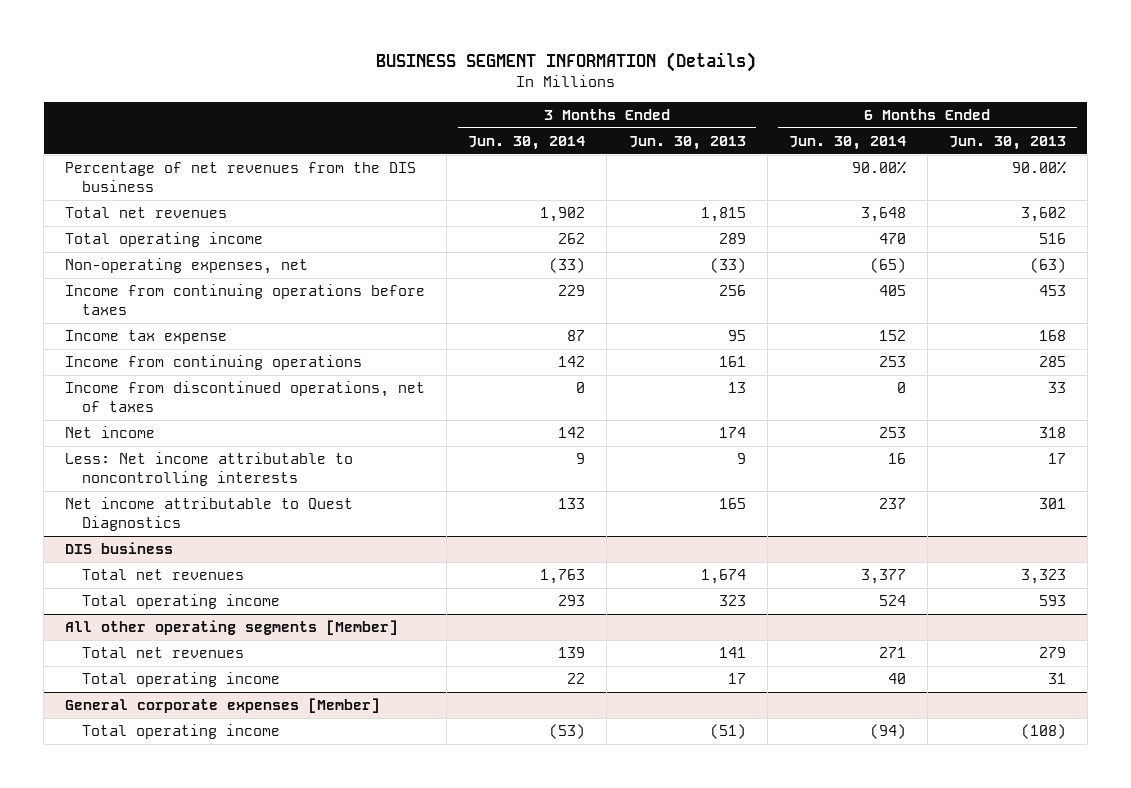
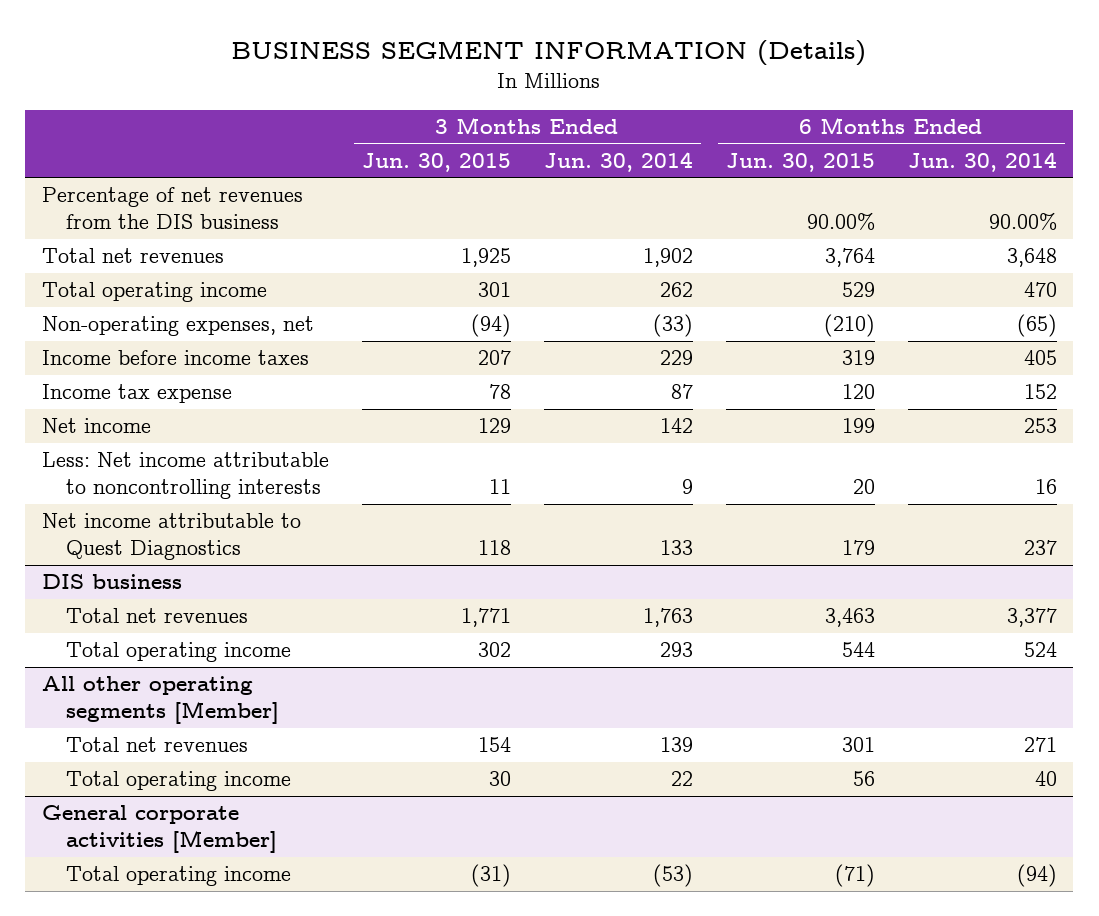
- | 3 Months Ended Jun. 30, 2014 | 3 Months Ended Jun. 30, 2013 | 6 Months Ended Jun. 30, 2014 | 6 Months Ended Jun. 30, 2013
+ | 3 Months Ended Jun. 30, 2015 | 3 Months Ended Jun. 30, 2014 | 6 Months Ended Jun. 30, 2015 | 6 Months Ended Jun. 30, 2014
- Income from continuing operations before taxes | 229 | 256 | 405 | 453
+ Income before income taxes | 207 | 229 | 319 | 405
- Income from continuing operations | 142 | 161 | 253 | 285
- Income from discontinued operations, net of taxes | 0 | 13 | 0 | 33
- General corporate expenses [Member]
+ General corporate activities [Member]

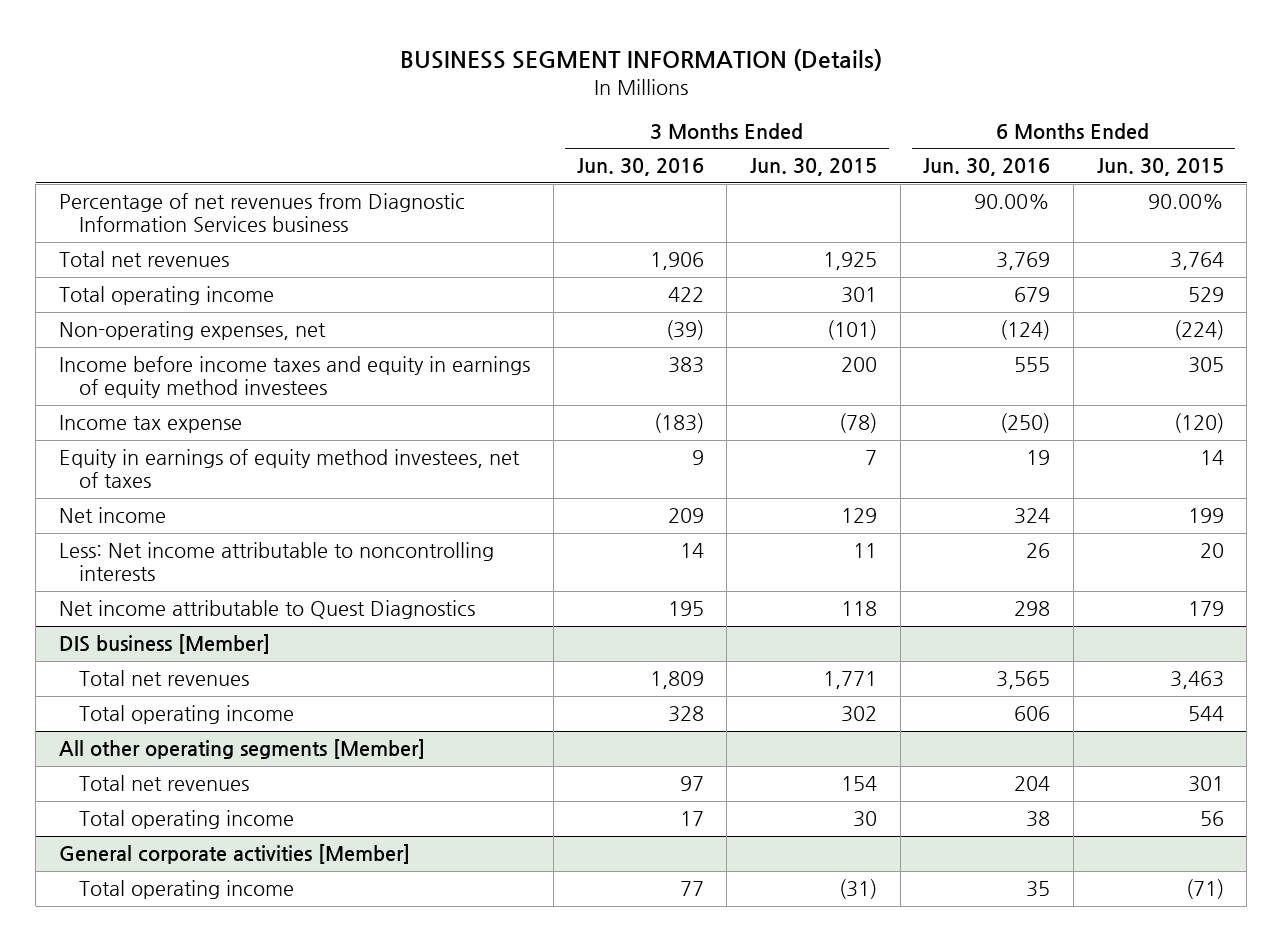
- | 3 Months Ended Jun. 30, 2015 | 3 Months Ended Jun. 30, 2014 | 6 Months Ended Jun. 30, 2015 | 6 Months Ended Jun. 30, 2014
+ | 3 Months Ended Jun. 30, 2016 | 3 Months Ended Jun. 30, 2015 | 6 Months Ended Jun. 30, 2016 | 6 Months Ended Jun. 30, 2015
- Percentage of net revenues from the DIS business | | | 90.00% | 90.00%
+ Percentage of net revenues from Diagnostic Information Services business | | | 90.00% | 90.00%
- Non-operating expenses, net | (94) | (33) | (210) | (65)
- Income before income taxes | 207 | 229 | 319 | 405
- Income tax expense | 78 | 87 | 120 | 152
+ Non-operating expenses, net | (39) | (101) | (124) | (224)
+ Income before income taxes and equity in earnings of equity method investees | 383 | 200 | 555 | 305
+ Income tax expense | (183) | (78) | (250) | (120)
+ Equity in earnings of equity method investees, net of taxes | 9 | 7 | 19 | 14
- DIS business
+ DIS business [Member]

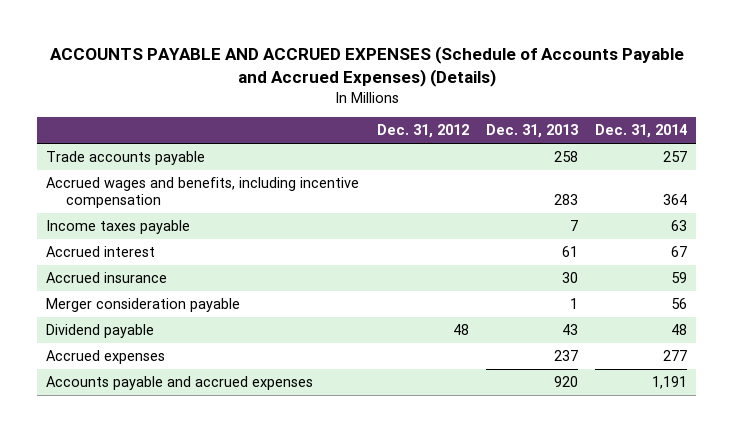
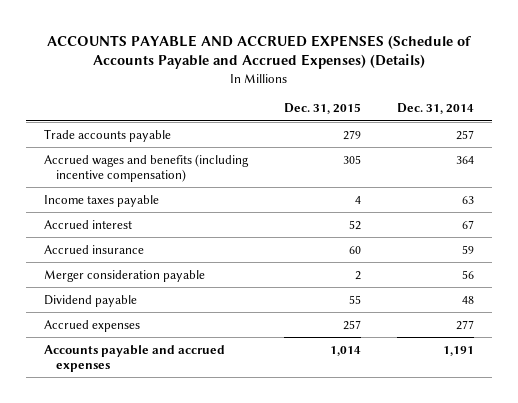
- | Dec. 31, 2012 | Dec. 31, 2013 | Dec. 31, 2014
+ | Dec. 31, 2015 | Dec. 31, 2014
- Accrued wages and benefits, including incentive compensation | | 283 | 364
+ Accrued wages and benefits (including incentive compensation) | 305 | 364

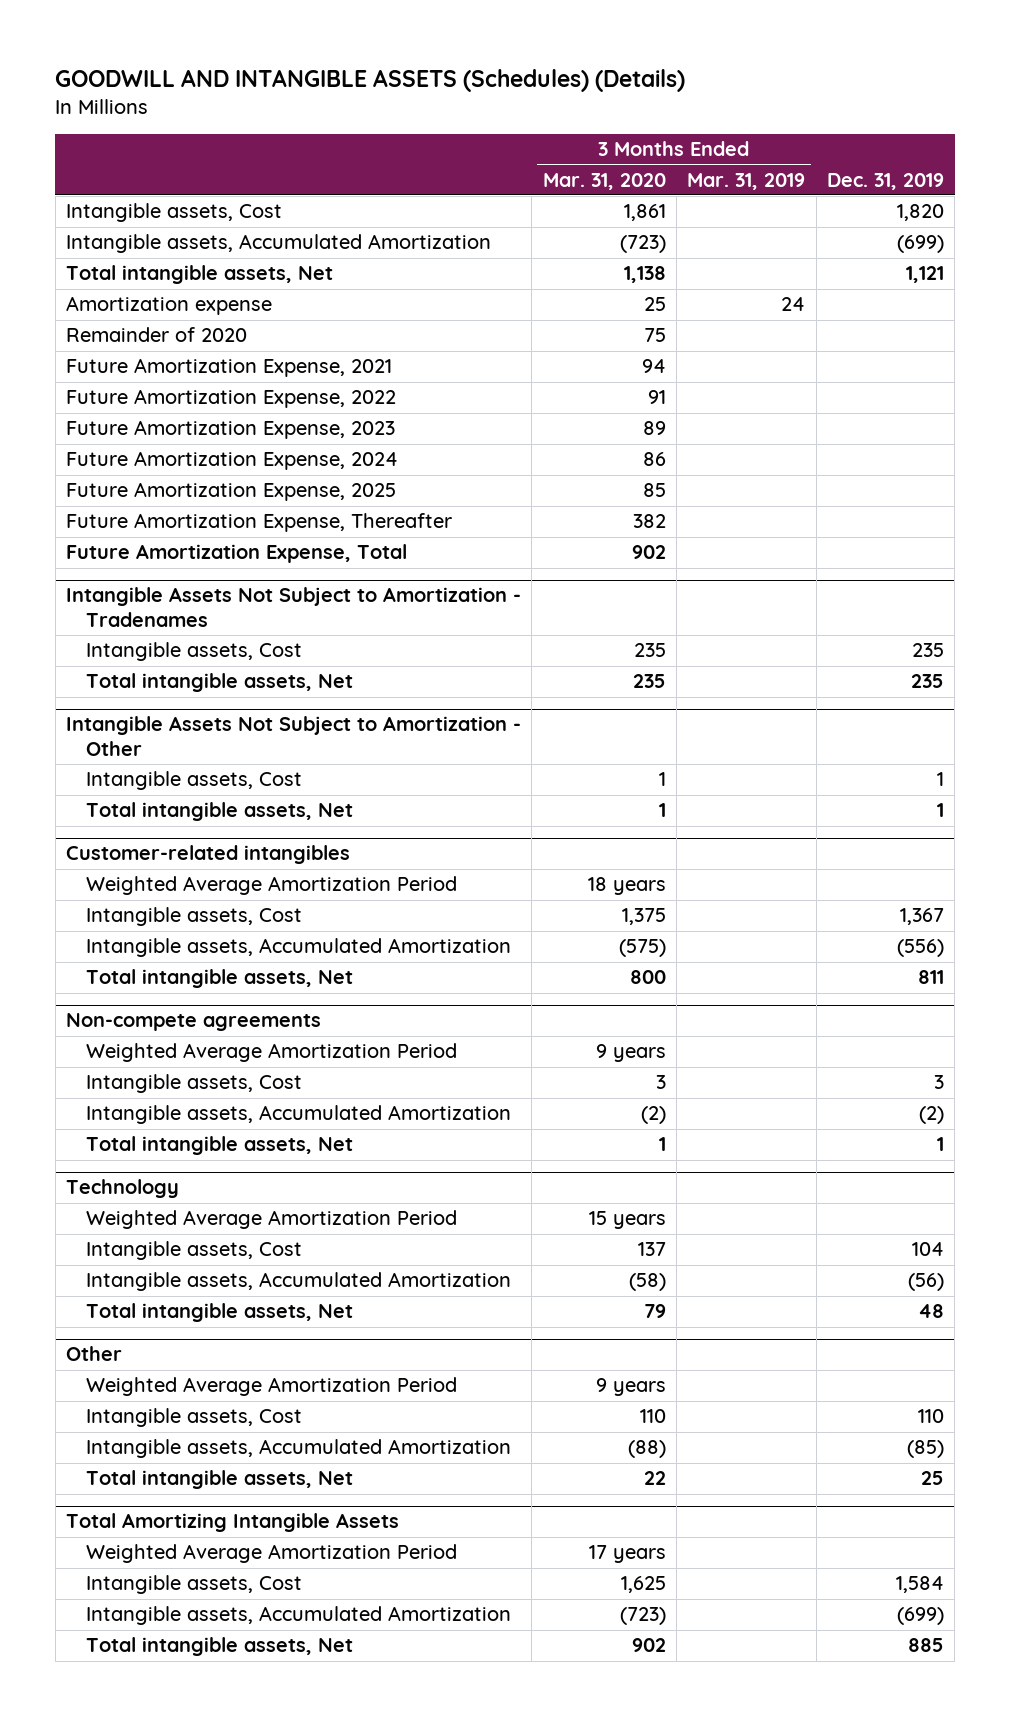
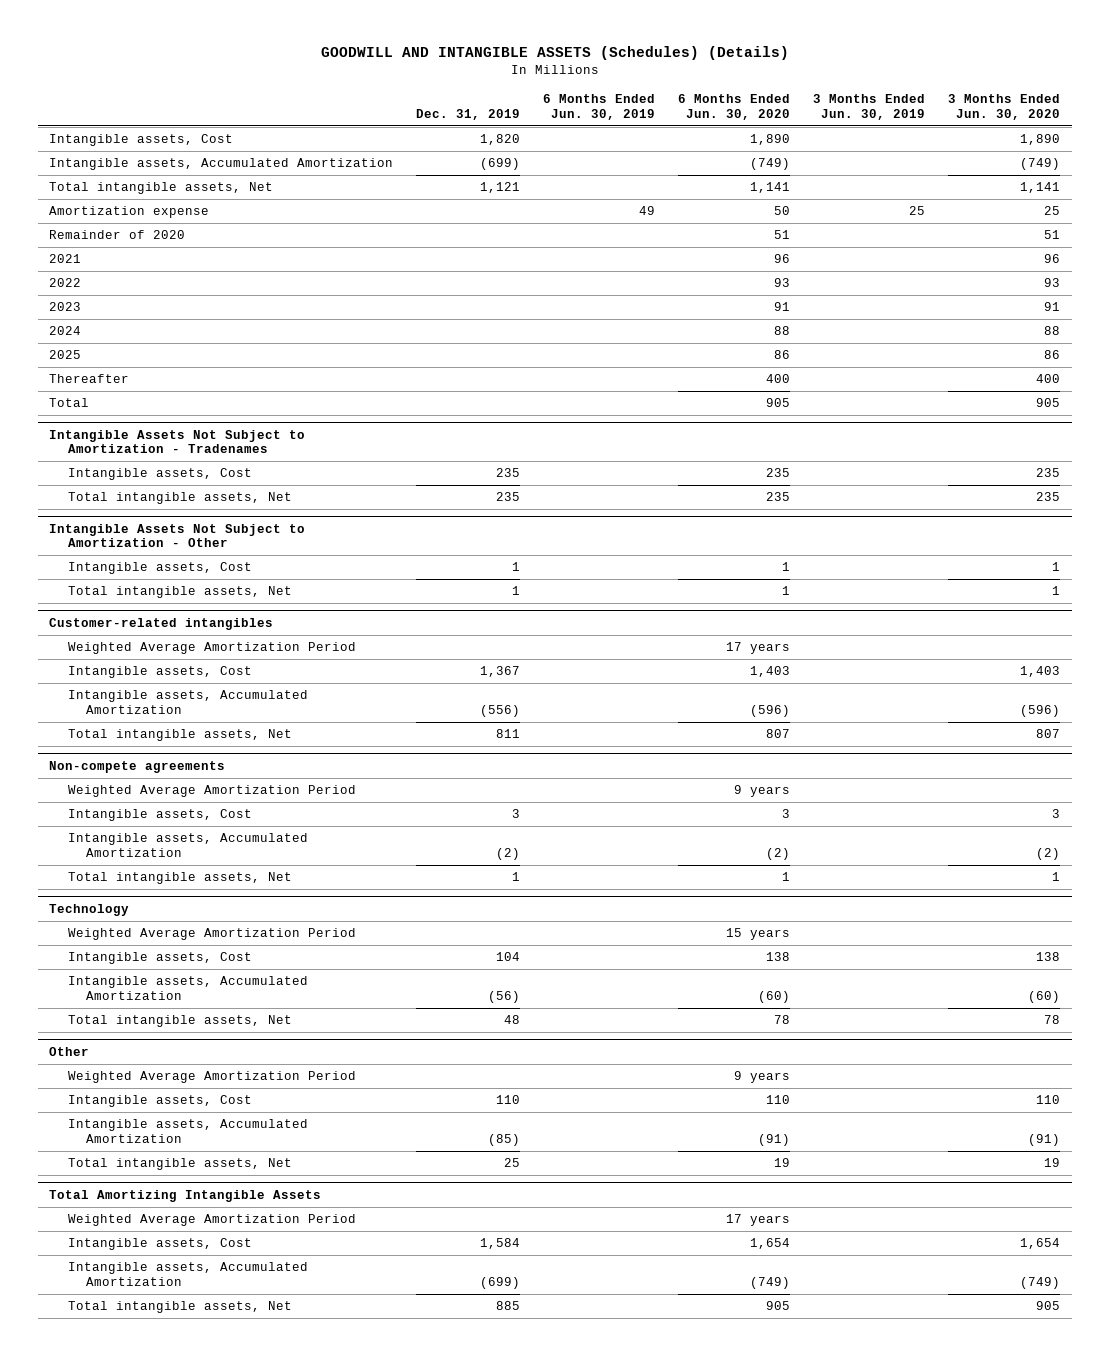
- | 3 Months Ended Mar. 31, 2020 | 3 Months Ended Mar. 31, 2019 | Dec. 31, 2019
+ | Dec. 31, 2019 | 6 Months Ended Jun. 30, 2019 | 6 Months Ended Jun. 30, 2020 | 3 Months Ended Jun. 30, 2019 | 3 Months Ended Jun. 30, 2020
- Future Amortization Expense, 2021 | 94 | |
- Future Amortization Expense, 2022 | 91 | |
- Future Amortization Expense, 2023 | 89 | |
- Future Amortization Expense, 2024 | 86 | |
- Future Amortization Expense, 2025 | 85 | |
- Future Amortization Expense, Thereafter | 382 | |
- Future Amortization Expense, Total | 902 | |
+ 2021 | | | 96 | | 96
+ 2022 | | | 93 | | 93
+ 2023 | | | 91 | | 91
+ 2024 | | | 88 | | 88
+ 2025 | | | 86 | | 86
+ Thereafter | | | 400 | | 400
+ Total | | | 905 | | 905

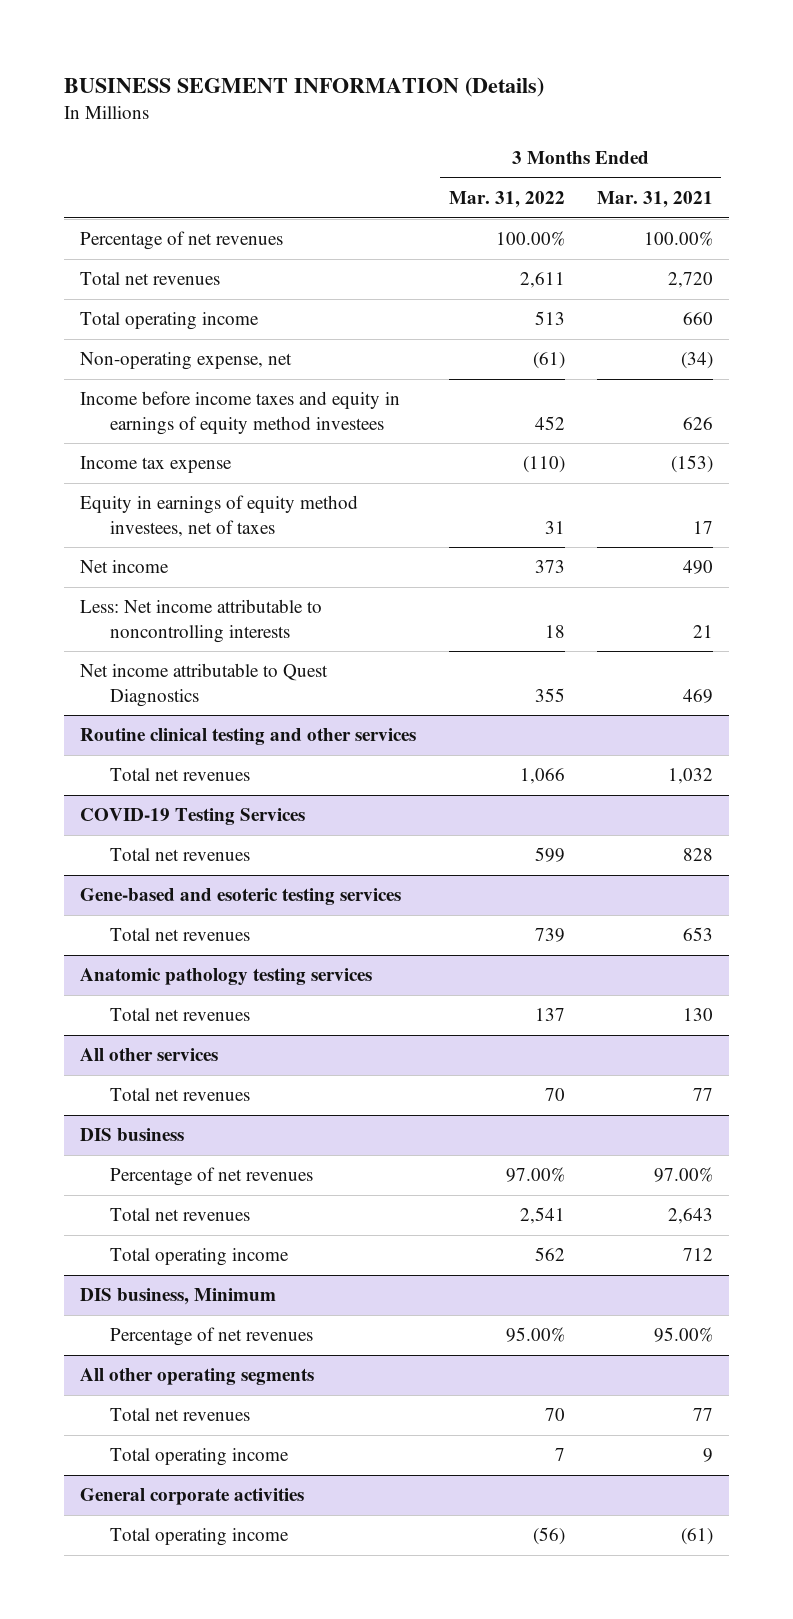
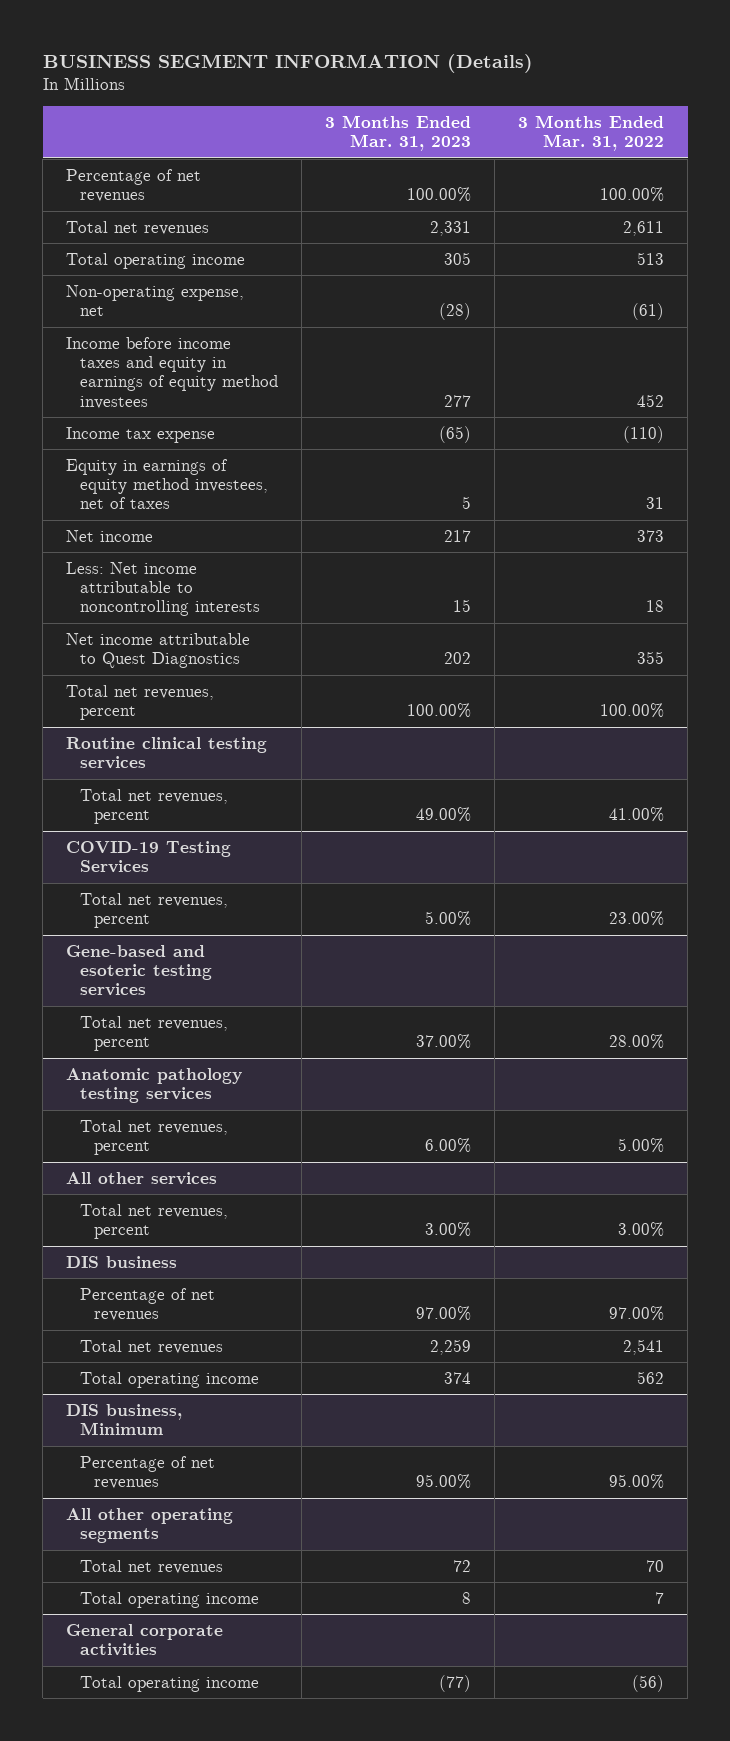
- | 3 Months Ended Mar. 31, 2022 | 3 Months Ended Mar. 31, 2021
+ | 3 Months Ended Mar. 31, 2023 | 3 Months Ended Mar. 31, 2022
- Routine clinical testing and other services
- Total net revenues | 1,066 | 1,032
+ Total net revenues, percent | 100.00% | 100.00%
+ Routine clinical testing services
+ Total net revenues, percent | 49.00% | 41.00%
@ COVID-19 Testing Services
- Total net revenues | 599 | 828
+ Total net revenues, percent | 5.00% | 23.00%
@ Gene-based and esoteric testing services
- Total net revenues | 739 | 653
+ Total net revenues, percent | 37.00% | 28.00%
@ Anatomic pathology testing services
- Total net revenues | 137 | 130
+ Total net revenues, percent | 6.00% | 5.00%
@ All other services
- Total net revenues | 70 | 77
+ Total net revenues, percent | 3.00% | 3.00%

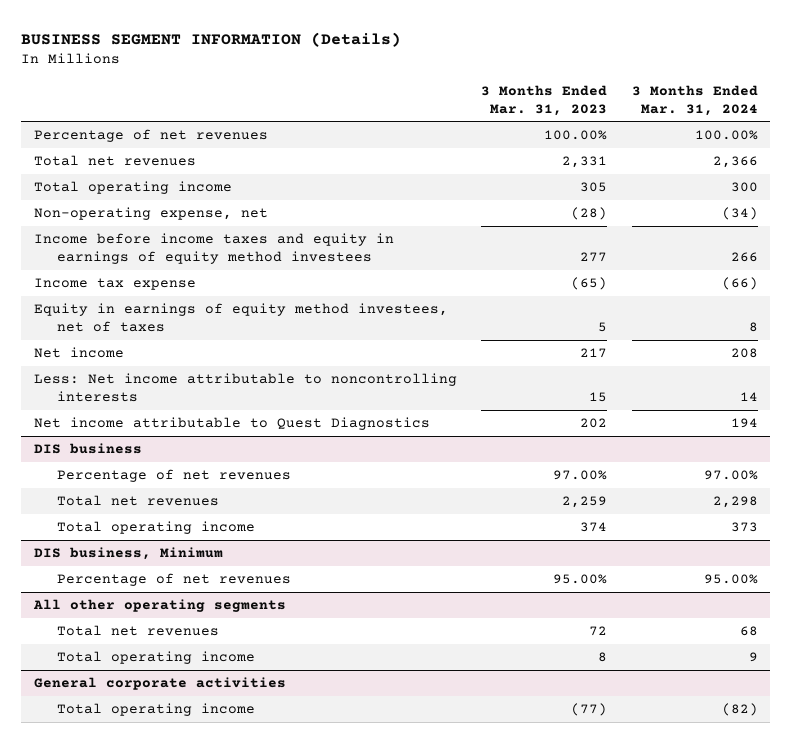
- | 3 Months Ended Mar. 31, 2023 | 3 Months Ended Mar. 31, 2022
+ | 3 Months Ended Mar. 31, 2023 | 3 Months Ended Mar. 31, 2024
- Total net revenues, percent | 100.00% | 100.00%
- Routine clinical testing services
- Total net revenues, percent | 49.00% | 41.00%
- COVID-19 Testing Services
- Total net revenues, percent | 5.00% | 23.00%
- Gene-based and esoteric testing services
- Total net revenues, percent | 37.00% | 28.00%
- Anatomic pathology testing services
- Total net revenues, percent | 6.00% | 5.00%
- All other services
- Total net revenues, percent | 3.00% | 3.00%

